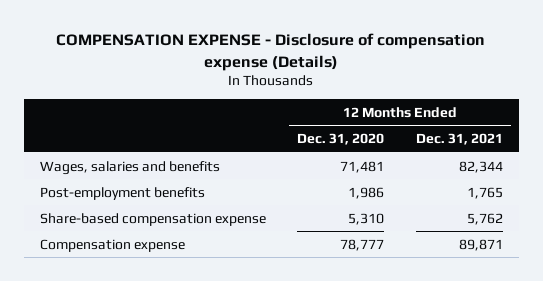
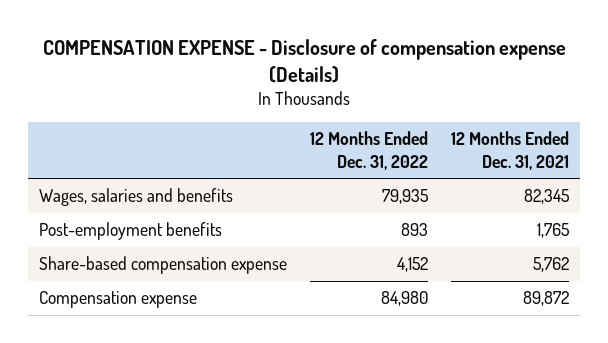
- | 12 Months Ended Dec. 31, 2020 | 12 Months Ended Dec. 31, 2021
+ | 12 Months Ended Dec. 31, 2022 | 12 Months Ended Dec. 31, 2021
- Wages, salaries and benefits | 71,481 | 82,344
+ Wages, salaries and benefits | 79,935 | 82,345
- Compensation expense | 78,777 | 89,871
+ Compensation expense | 84,980 | 89,872

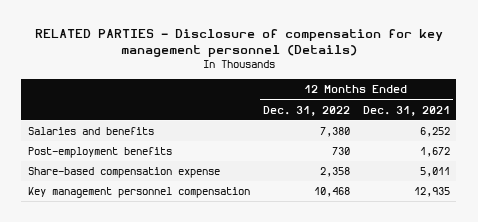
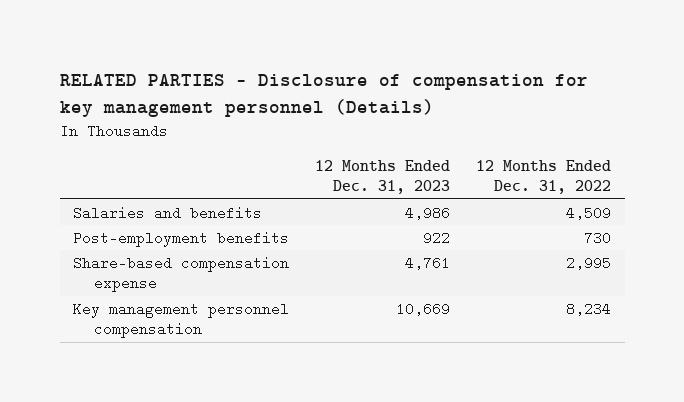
- | 12 Months Ended Dec. 31, 2022 | 12 Months Ended Dec. 31, 2021
+ | 12 Months Ended Dec. 31, 2023 | 12 Months Ended Dec. 31, 2022
- Salaries and benefits | 7,380 | 6,252
+ Salaries and benefits | 4,986 | 4,509
- Share-based compensation expense | 2,358 | 5,011
- Key management personnel compensation | 10,468 | 12,935
+ Share-based compensation expense | 4,761 | 2,995
+ Key management personnel compensation | 10,669 | 8,234

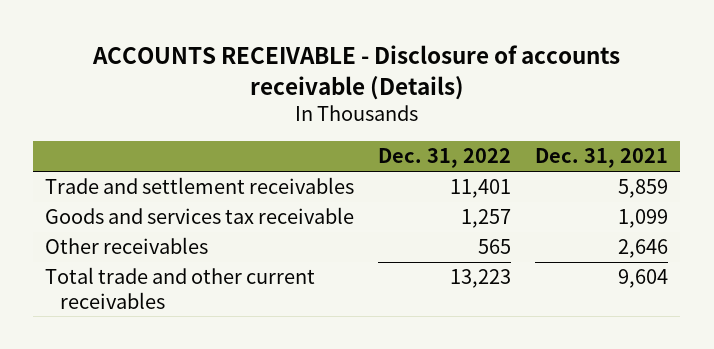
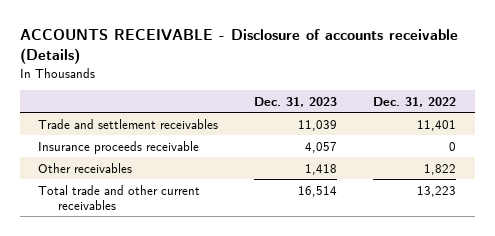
- | Dec. 31, 2022 | Dec. 31, 2021
+ | Dec. 31, 2023 | Dec. 31, 2022
- Goods and services tax receivable | 1,257 | 1,099
- Other receivables | 565 | 2,646
+ Insurance proceeds receivable | 4,057 | 0
+ Other receivables | 1,418 | 1,822

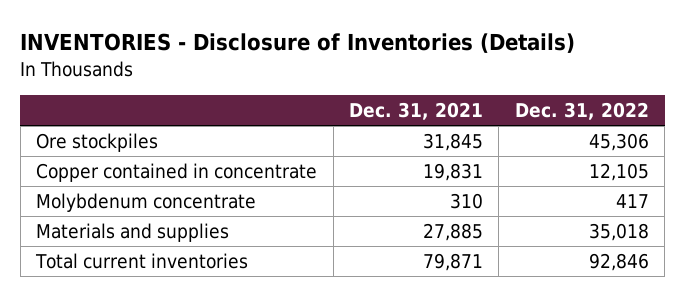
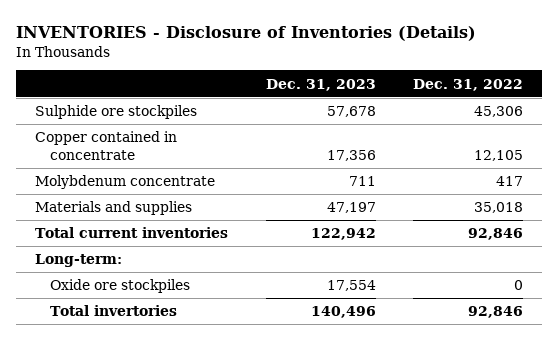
- | Dec. 31, 2021 | Dec. 31, 2022
+ | Dec. 31, 2023 | Dec. 31, 2022
- Ore stockpiles | 31,845 | 45,306
+ Sulphide ore stockpiles | 57,678 | 45,306
+ Long-term:
+ Oxide ore stockpiles | 17,554 | 0
+ Total invertories | 140,496 | 92,846

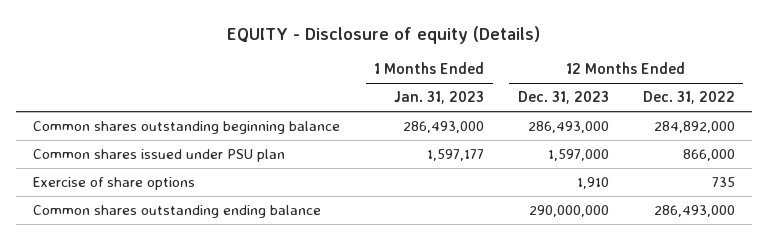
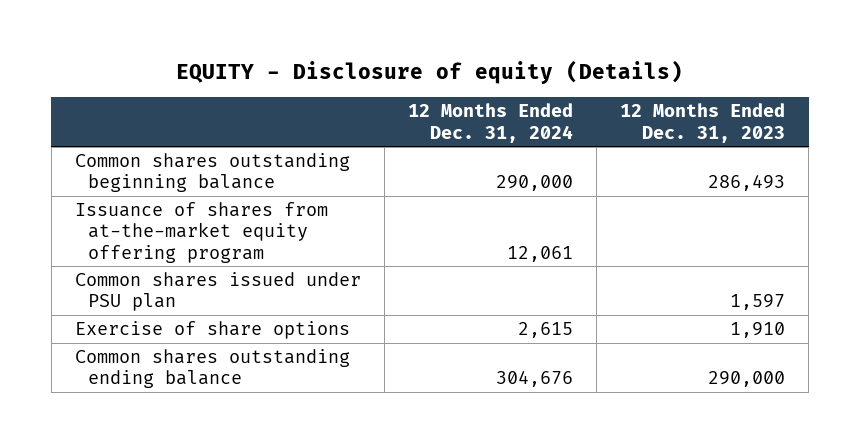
- | 1 Months Ended Jan. 31, 2023 | 12 Months Ended Dec. 31, 2023 | 12 Months Ended Dec. 31, 2022
+ | 12 Months Ended Dec. 31, 2024 | 12 Months Ended Dec. 31, 2023
- Common shares outstanding beginning balance | 286,493,000 | 286,493,000 | 284,892,000
- Common shares issued under PSU plan | 1,597,177 | 1,597,000 | 866,000
+ Common shares outstanding beginning balance | 290,000 | 286,493
+ Issuance of shares from at-the-market equity offering program | 12,061 |
+ Common shares issued under PSU plan | | 1,597
- Common shares outstanding ending balance | | 290,000,000 | 286,493,000
+ Common shares outstanding ending balance | 304,676 | 290,000

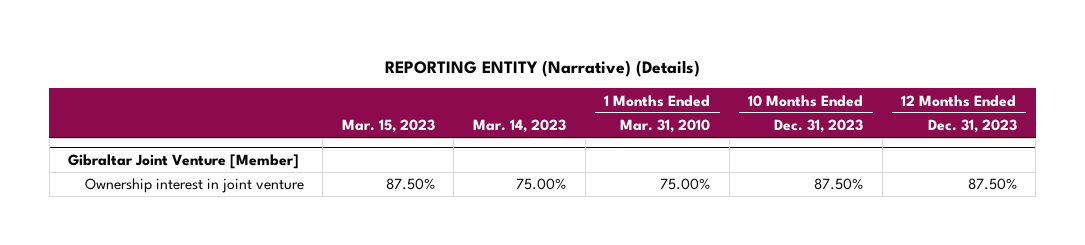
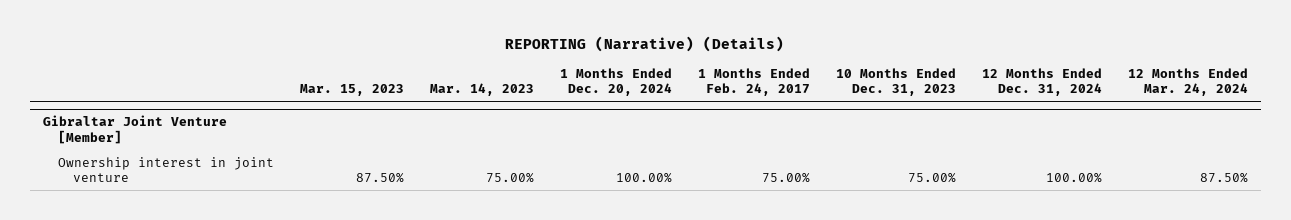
- REPORTING ENTITY (Narrative) (Details)
+ REPORTING (Narrative) (Details)
- | Mar. 15, 2023 | Mar. 14, 2023 | 1 Months Ended Mar. 31, 2010 | 10 Months Ended Dec. 31, 2023 | 12 Months Ended Dec. 31, 2023
+ | Mar. 15, 2023 | Mar. 14, 2023 | 1 Months Ended Dec. 20, 2024 | 1 Months Ended Feb. 24, 2017 | 10 Months Ended Dec. 31, 2023 | 12 Months Ended Dec. 31, 2024 | 12 Months Ended Mar. 24, 2024
@ Gibraltar Joint Venture [Member]
- Ownership interest in joint venture | 87.50% | 75.00% | 75.00% | 87.50% | 87.50%
+ Ownership interest in joint venture | 87.50% | 75.00% | 100.00% | 75.00% | 75.00% | 100.00% | 87.50%

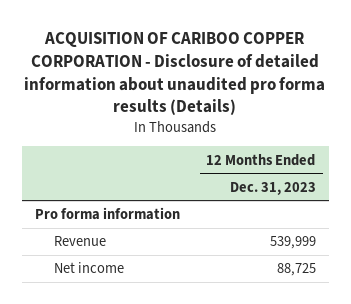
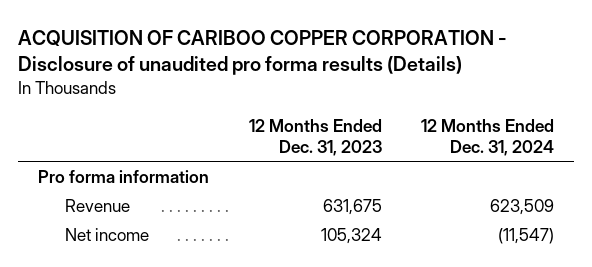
- ACQUISITION OF CARIBOO COPPER CORPORATION - Disclosure of detailed information about unaudited pro forma results (Details)
+ ACQUISITION OF CARIBOO COPPER CORPORATION - Disclosure of unaudited pro forma results (Details)
- | 12 Months Ended Dec. 31, 2023
+ | 12 Months Ended Dec. 31, 2023 | 12 Months Ended Dec. 31, 2024
- Revenue | 539,999
- Net income | 88,725
+ Revenue | 631,675 | 623,509
+ Net income | 105,324 | (11,547)

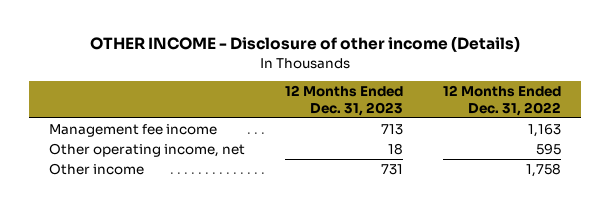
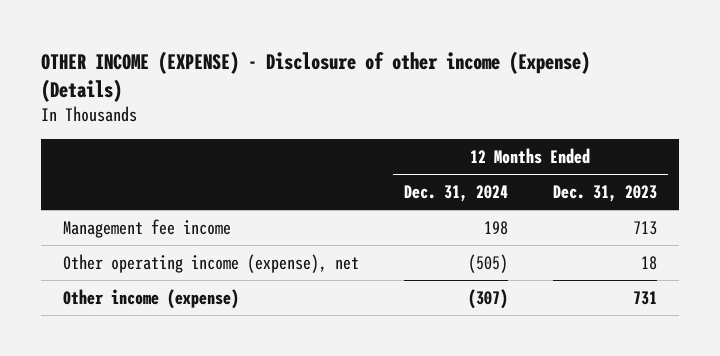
- OTHER INCOME - Disclosure of other income (Details)
+ OTHER INCOME (EXPENSE) - Disclosure of other income (Expense) (Details)
- | 12 Months Ended Dec. 31, 2023 | 12 Months Ended Dec. 31, 2022
+ | 12 Months Ended Dec. 31, 2024 | 12 Months Ended Dec. 31, 2023
- Other operating income, net | 18 | 595
- Other income | 731 | 1,758
+ Other operating income (expense), net | (505) | 18
+ Other income (expense) | (307) | 731

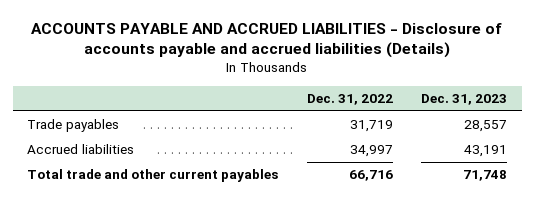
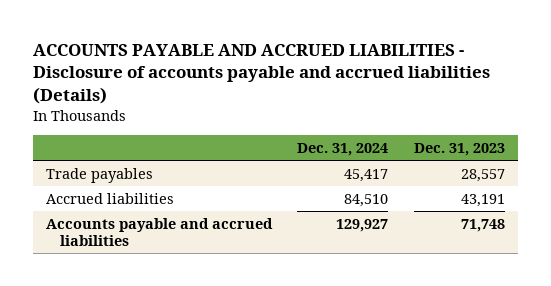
- | Dec. 31, 2022 | Dec. 31, 2023
+ | Dec. 31, 2024 | Dec. 31, 2023
- Total trade and other current payables | 66,716 | 71,748
+ Accounts payable and accrued liabilities | 129,927 | 71,748

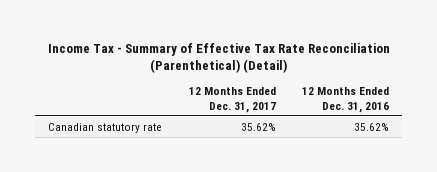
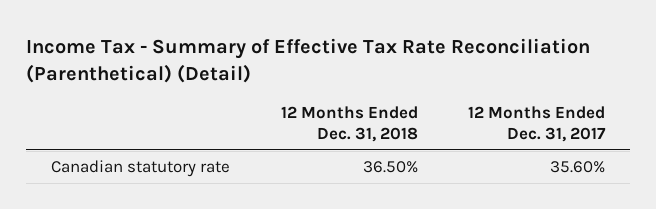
- | 12 Months Ended Dec. 31, 2017 | 12 Months Ended Dec. 31, 2016
+ | 12 Months Ended Dec. 31, 2018 | 12 Months Ended Dec. 31, 2017
- Canadian statutory rate | 35.62% | 35.62%
+ Canadian statutory rate | 36.50% | 35.60%

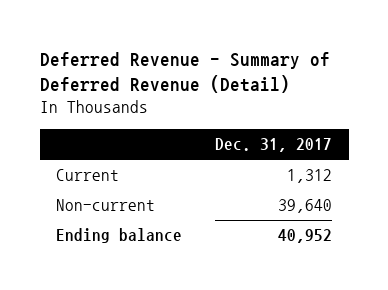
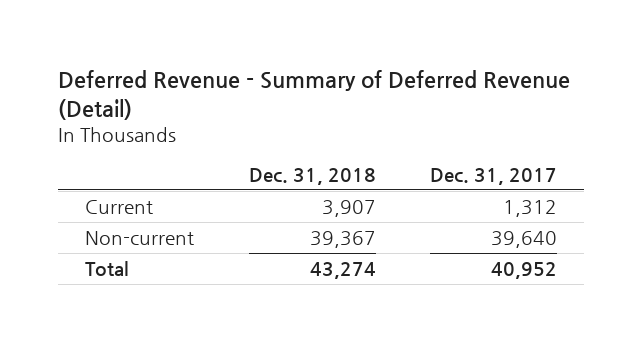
- | Dec. 31, 2017
+ | Dec. 31, 2018 | Dec. 31, 2017
- Ending balance | 40,952
+ Total | 43,274 | 40,952

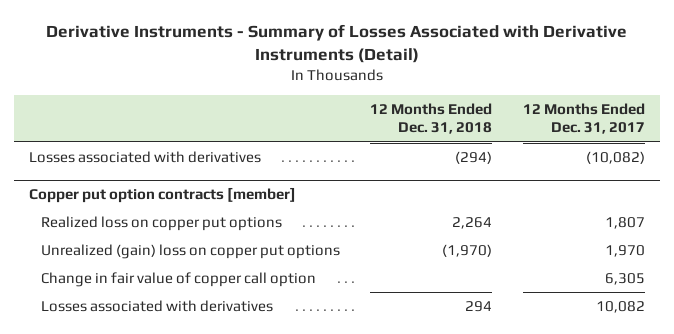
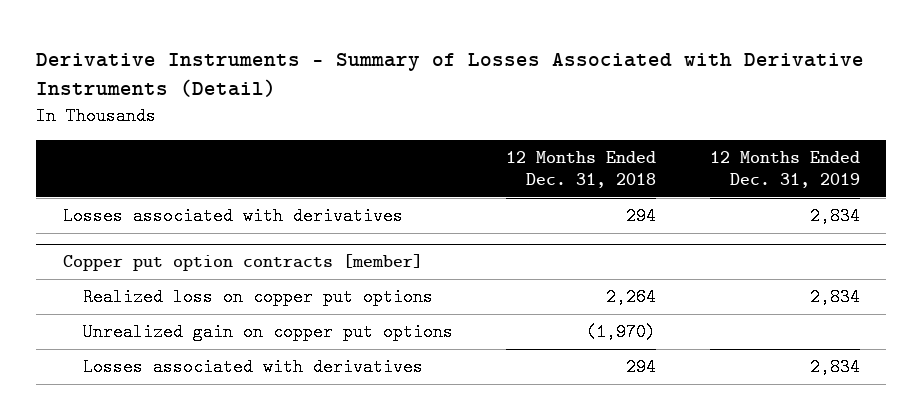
- | 12 Months Ended Dec. 31, 2018 | 12 Months Ended Dec. 31, 2017
+ | 12 Months Ended Dec. 31, 2018 | 12 Months Ended Dec. 31, 2019
- Losses associated with derivatives | (294) | (10,082)
+ Losses associated with derivatives | 294 | 2,834
@ Copper put option contracts [member]
- Unrealized (gain) loss on copper put options | (1,970) | 1,970
- Change in fair value of copper call option | | 6,305
+ Unrealized gain on copper put options | (1,970) |

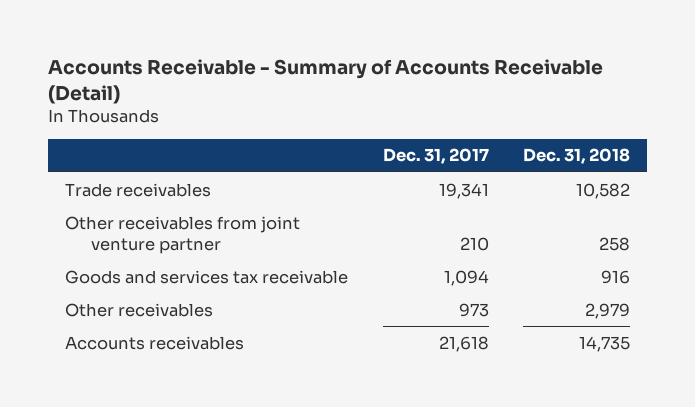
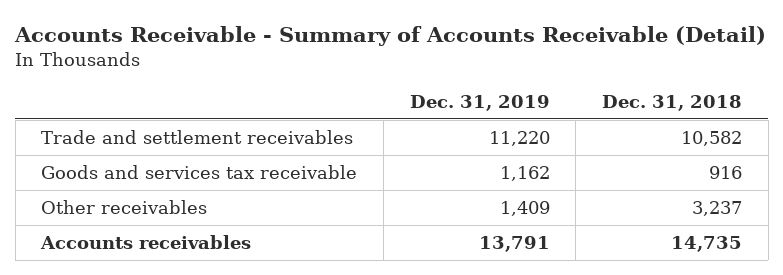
- | Dec. 31, 2017 | Dec. 31, 2018
+ | Dec. 31, 2019 | Dec. 31, 2018
- Trade receivables | 19,341 | 10,582
- Other receivables from joint venture partner | 210 | 258
+ Trade and settlement receivables | 11,220 | 10,582
- Other receivables | 973 | 2,979
+ Other receivables | 1,409 | 3,237

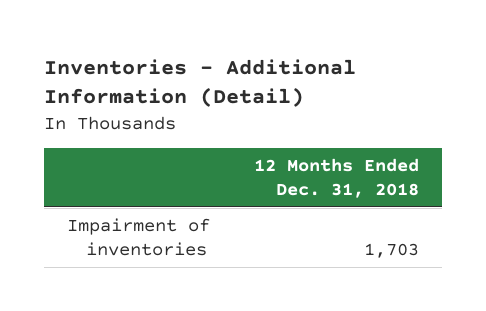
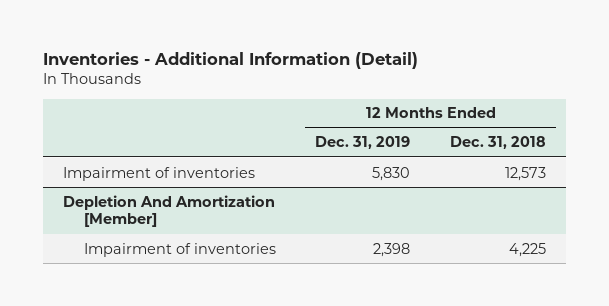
- | 12 Months Ended Dec. 31, 2018
+ | 12 Months Ended Dec. 31, 2019 | 12 Months Ended Dec. 31, 2018
- Impairment of inventories | 1,703
+ Impairment of inventories | 5,830 | 12,573
+ Depletion And Amortization [Member]
+ Impairment of inventories | 2,398 | 4,225

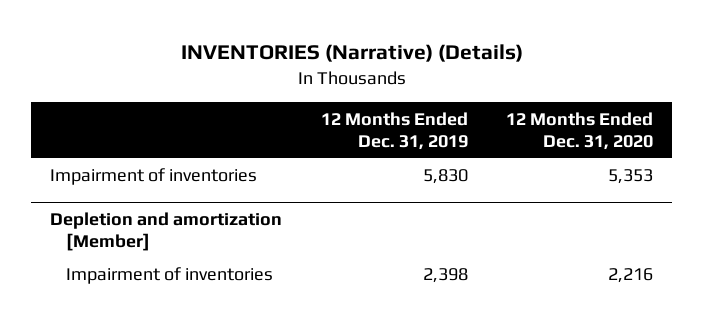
- Inventories - Additional Information (Detail)
+ INVENTORIES (Narrative) (Details)
- | 12 Months Ended Dec. 31, 2019 | 12 Months Ended Dec. 31, 2018
+ | 12 Months Ended Dec. 31, 2019 | 12 Months Ended Dec. 31, 2020
- Depletion And Amortization [Member]
+ Depletion and amortization [Member]

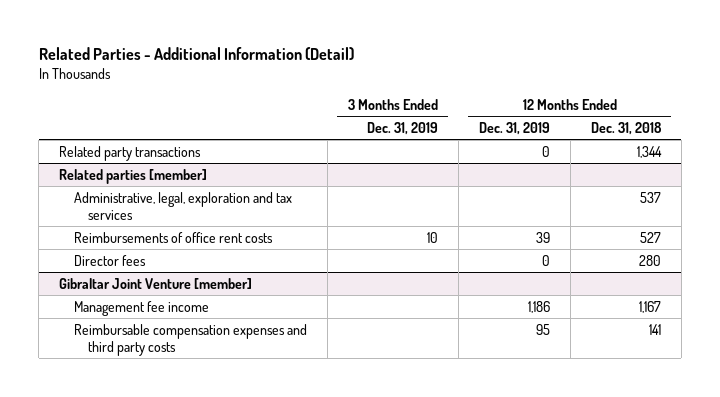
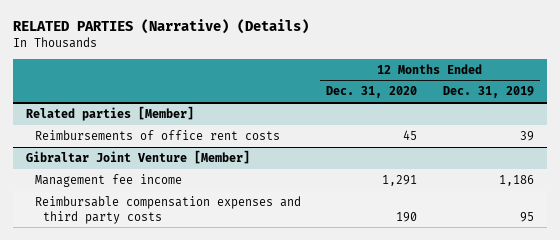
- Related Parties - Additional Information (Detail)
+ RELATED PARTIES (Narrative) (Details)
- | 3 Months Ended Dec. 31, 2019 | 12 Months Ended Dec. 31, 2019 | 12 Months Ended Dec. 31, 2018
+ | 12 Months Ended Dec. 31, 2020 | 12 Months Ended Dec. 31, 2019
- Related party transactions | | 0 | 1,344
- Related parties [member]
- Administrative, legal, exploration and tax services | | | 537
+ Related parties [Member]
- Director fees | | 0 | 280
- Gibraltar Joint Venture [member]
+ Gibraltar Joint Venture [Member]

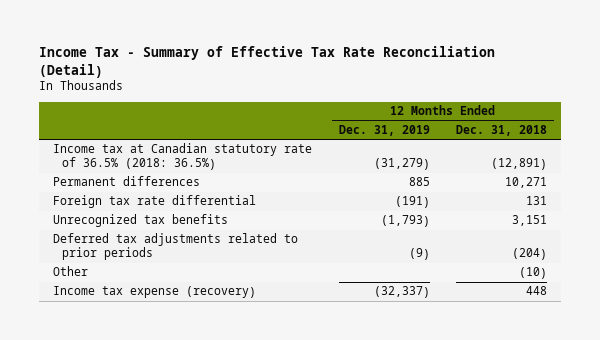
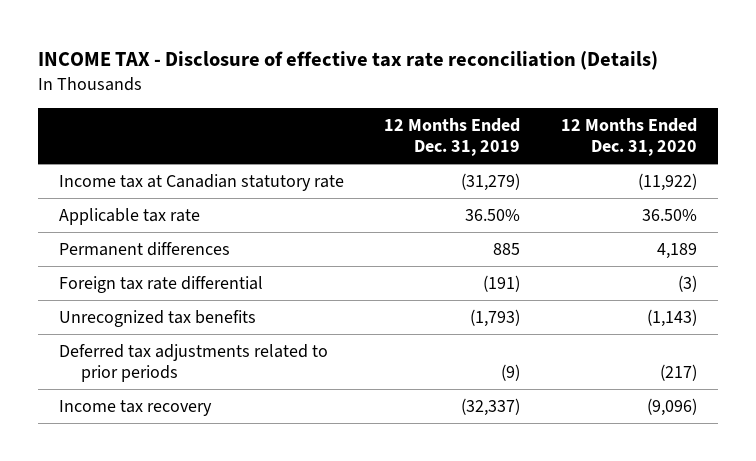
- Income Tax - Summary of Effective Tax Rate Reconciliation (Detail)
+ INCOME TAX - Disclosure of effective tax rate reconciliation (Details)
- | 12 Months Ended Dec. 31, 2019 | 12 Months Ended Dec. 31, 2018
+ | 12 Months Ended Dec. 31, 2019 | 12 Months Ended Dec. 31, 2020
- Income tax at Canadian statutory rate of 36.5% (2018: 36.5%) | (31,279) | (12,891)
+ Income tax at Canadian statutory rate | (31,279) | (11,922)
+ Applicable tax rate | 36.50% | 36.50%
- Other | | (10)
- Income tax expense (recovery) | (32,337) | 448
+ Income tax recovery | (32,337) | (9,096)

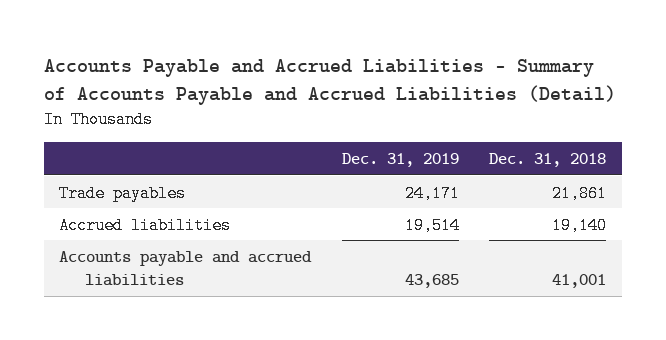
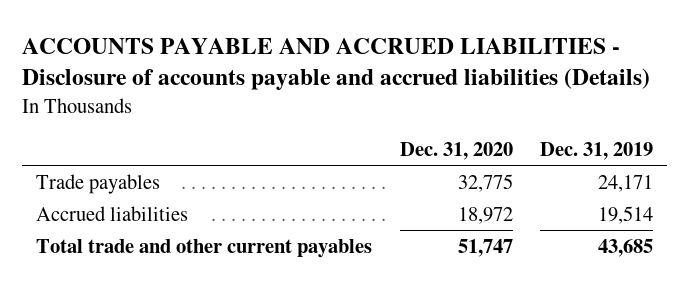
- Accounts Payable and Accrued Liabilities - Summary of Accounts Payable and Accrued Liabilities (Detail)
+ ACCOUNTS PAYABLE AND ACCRUED LIABILITIES - Disclosure of accounts payable and accrued liabilities (Details)
- | Dec. 31, 2019 | Dec. 31, 2018
+ | Dec. 31, 2020 | Dec. 31, 2019
- Accounts payable and accrued liabilities | 43,685 | 41,001
+ Total trade and other current payables | 51,747 | 43,685

